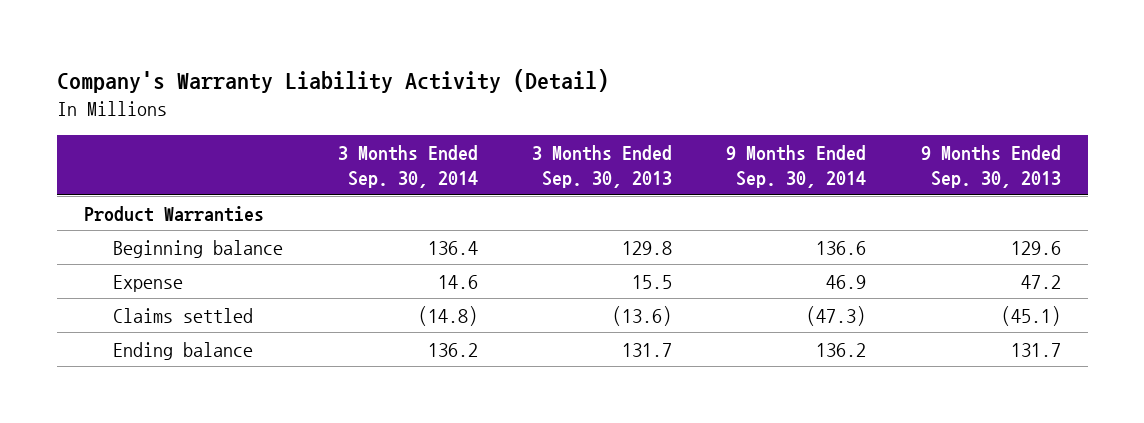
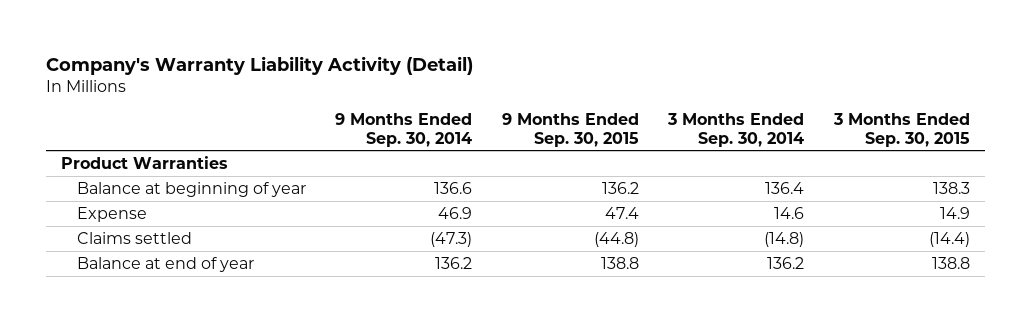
- | 3 Months Ended Sep. 30, 2014 | 3 Months Ended Sep. 30, 2013 | 9 Months Ended Sep. 30, 2014 | 9 Months Ended Sep. 30, 2013
+ | 9 Months Ended Sep. 30, 2014 | 9 Months Ended Sep. 30, 2015 | 3 Months Ended Sep. 30, 2014 | 3 Months Ended Sep. 30, 2015
- Beginning balance | 136.4 | 129.8 | 136.6 | 129.6
+ Balance at beginning of year | 136.6 | 136.2 | 136.4 | 138.3
- Ending balance | 136.2 | 131.7 | 136.2 | 131.7
+ Balance at end of year | 136.2 | 138.8 | 136.2 | 138.8

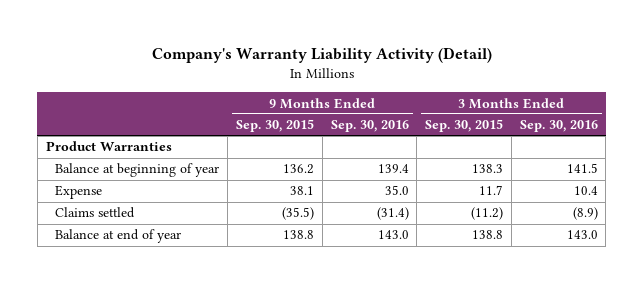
- | 9 Months Ended Sep. 30, 2014 | 9 Months Ended Sep. 30, 2015 | 3 Months Ended Sep. 30, 2014 | 3 Months Ended Sep. 30, 2015
+ | 9 Months Ended Sep. 30, 2015 | 9 Months Ended Sep. 30, 2016 | 3 Months Ended Sep. 30, 2015 | 3 Months Ended Sep. 30, 2016
- Expense | 46.9 | 47.4 | 14.6 | 14.9
- Claims settled | (47.3) | (44.8) | (14.8) | (14.4)
+ Expense | 38.1 | 35.0 | 11.7 | 10.4
+ Claims settled | (35.5) | (31.4) | (11.2) | (8.9)

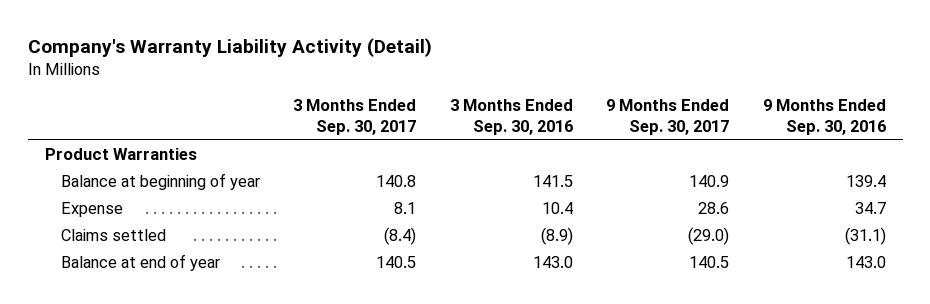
- | 9 Months Ended Sep. 30, 2015 | 9 Months Ended Sep. 30, 2016 | 3 Months Ended Sep. 30, 2015 | 3 Months Ended Sep. 30, 2016
+ | 3 Months Ended Sep. 30, 2017 | 3 Months Ended Sep. 30, 2016 | 9 Months Ended Sep. 30, 2017 | 9 Months Ended Sep. 30, 2016
- Expense | 38.1 | 35.0 | 11.7 | 10.4
- Claims settled | (35.5) | (31.4) | (11.2) | (8.9)
+ Expense | 8.1 | 10.4 | 28.6 | 34.7
+ Claims settled | (8.4) | (8.9) | (29.0) | (31.1)

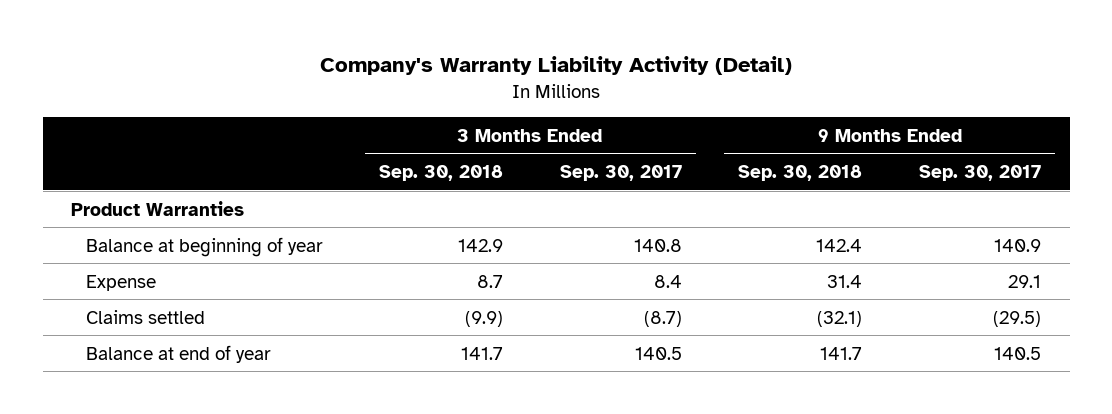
- | 3 Months Ended Sep. 30, 2017 | 3 Months Ended Sep. 30, 2016 | 9 Months Ended Sep. 30, 2017 | 9 Months Ended Sep. 30, 2016
+ | 3 Months Ended Sep. 30, 2018 | 3 Months Ended Sep. 30, 2017 | 9 Months Ended Sep. 30, 2018 | 9 Months Ended Sep. 30, 2017
- Expense | 8.1 | 10.4 | 28.6 | 34.7
- Claims settled | (8.4) | (8.9) | (29.0) | (31.1)
+ Expense | 8.7 | 8.4 | 31.4 | 29.1
+ Claims settled | (9.9) | (8.7) | (32.1) | (29.5)

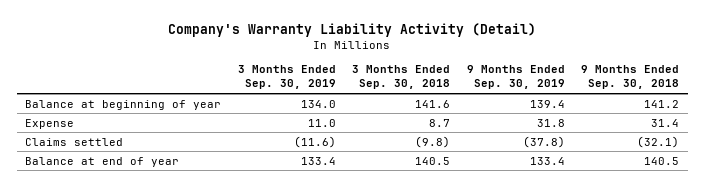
- | 3 Months Ended Sep. 30, 2018 | 3 Months Ended Sep. 30, 2017 | 9 Months Ended Sep. 30, 2018 | 9 Months Ended Sep. 30, 2017
+ | 3 Months Ended Sep. 30, 2019 | 3 Months Ended Sep. 30, 2018 | 9 Months Ended Sep. 30, 2019 | 9 Months Ended Sep. 30, 2018
- Product Warranties
- Balance at beginning of year | 142.9 | 140.8 | 142.4 | 140.9
+ Balance at beginning of year | 134.0 | 141.6 | 139.4 | 141.2
- Claims settled | (9.9) | (8.7) | (32.1) | (29.5)
- Balance at end of year | 141.7 | 140.5 | 141.7 | 140.5
+ Claims settled | (11.6) | (9.8) | (37.8) | (32.1)
+ Balance at end of year | 133.4 | 140.5 | 133.4 | 140.5

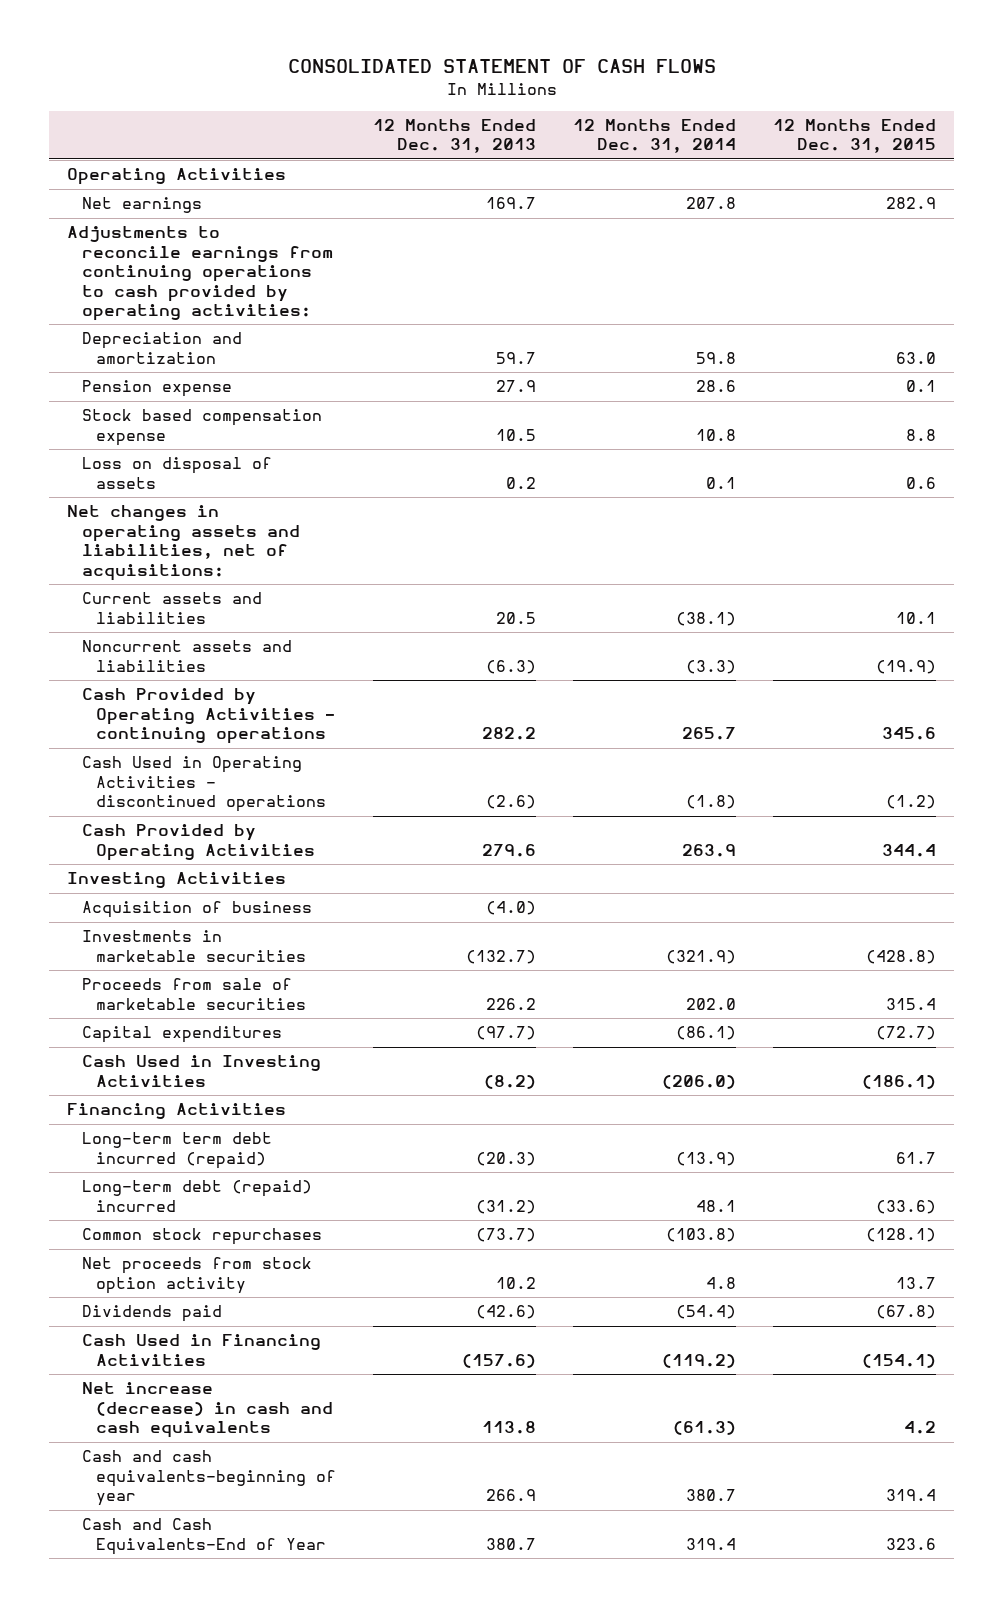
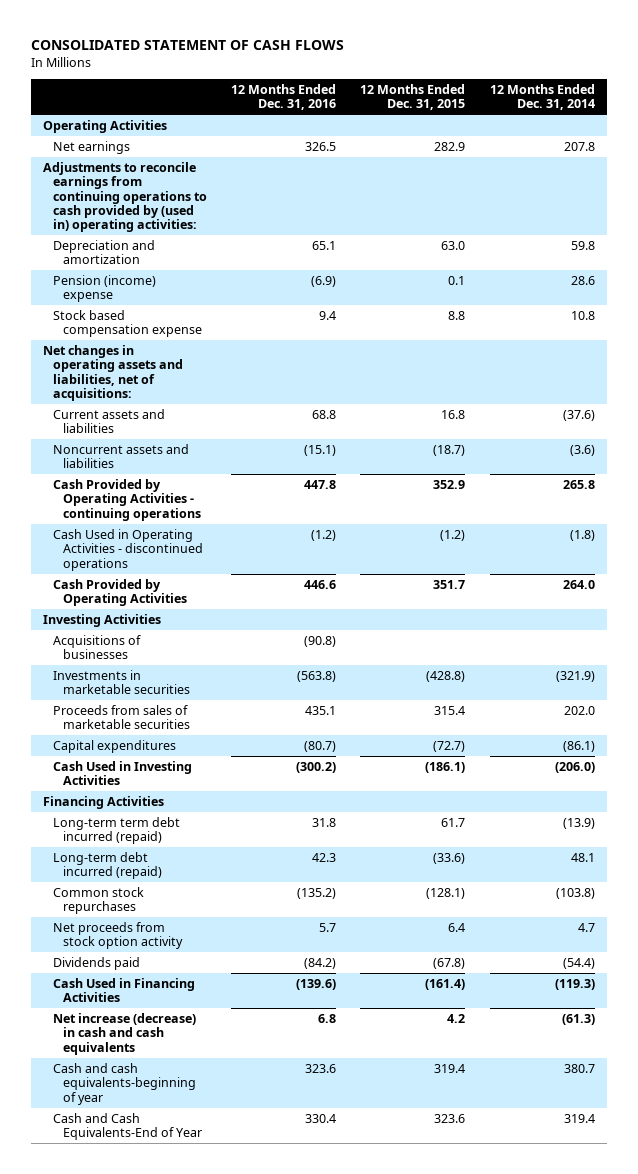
- | 12 Months Ended Dec. 31, 2013 | 12 Months Ended Dec. 31, 2014 | 12 Months Ended Dec. 31, 2015
+ | 12 Months Ended Dec. 31, 2016 | 12 Months Ended Dec. 31, 2015 | 12 Months Ended Dec. 31, 2014
- Adjustments to reconcile earnings from continuing operations to cash provided by operating activities:
+ Adjustments to reconcile earnings from continuing operations to cash provided by (used in) operating activities:
- Pension expense | 27.9 | 28.6 | 0.1
+ Pension (income) expense | (6.9) | 0.1 | 28.6
- Loss on disposal of assets | 0.2 | 0.1 | 0.6
- Current assets and liabilities | 20.5 | (38.1) | 10.1
- Noncurrent assets and liabilities | (6.3) | (3.3) | (19.9)
- Cash Provided by Operating Activities - continuing operations | 282.2 | 265.7 | 345.6
+ Current assets and liabilities | 68.8 | 16.8 | (37.6)
+ Noncurrent assets and liabilities | (15.1) | (18.7) | (3.6)
+ Cash Provided by Operating Activities - continuing operations | 447.8 | 352.9 | 265.8
- Cash Provided by Operating Activities | 279.6 | 263.9 | 344.4
+ Cash Provided by Operating Activities | 446.6 | 351.7 | 264.0
- Acquisition of business | (4.0) | |
+ Acquisitions of businesses | (90.8) | |
- Proceeds from sale of marketable securities | 226.2 | 202.0 | 315.4
+ Proceeds from sales of marketable securities | 435.1 | 315.4 | 202.0
- Long-term debt (repaid) incurred | (31.2) | 48.1 | (33.6)
+ Long-term debt incurred (repaid) | 42.3 | (33.6) | 48.1
- Net proceeds from stock option activity | 10.2 | 4.8 | 13.7
+ Net proceeds from stock option activity | 5.7 | 6.4 | 4.7
- Cash Used in Financing Activities | (157.6) | (119.2) | (154.1)
+ Cash Used in Financing Activities | (139.6) | (161.4) | (119.3)

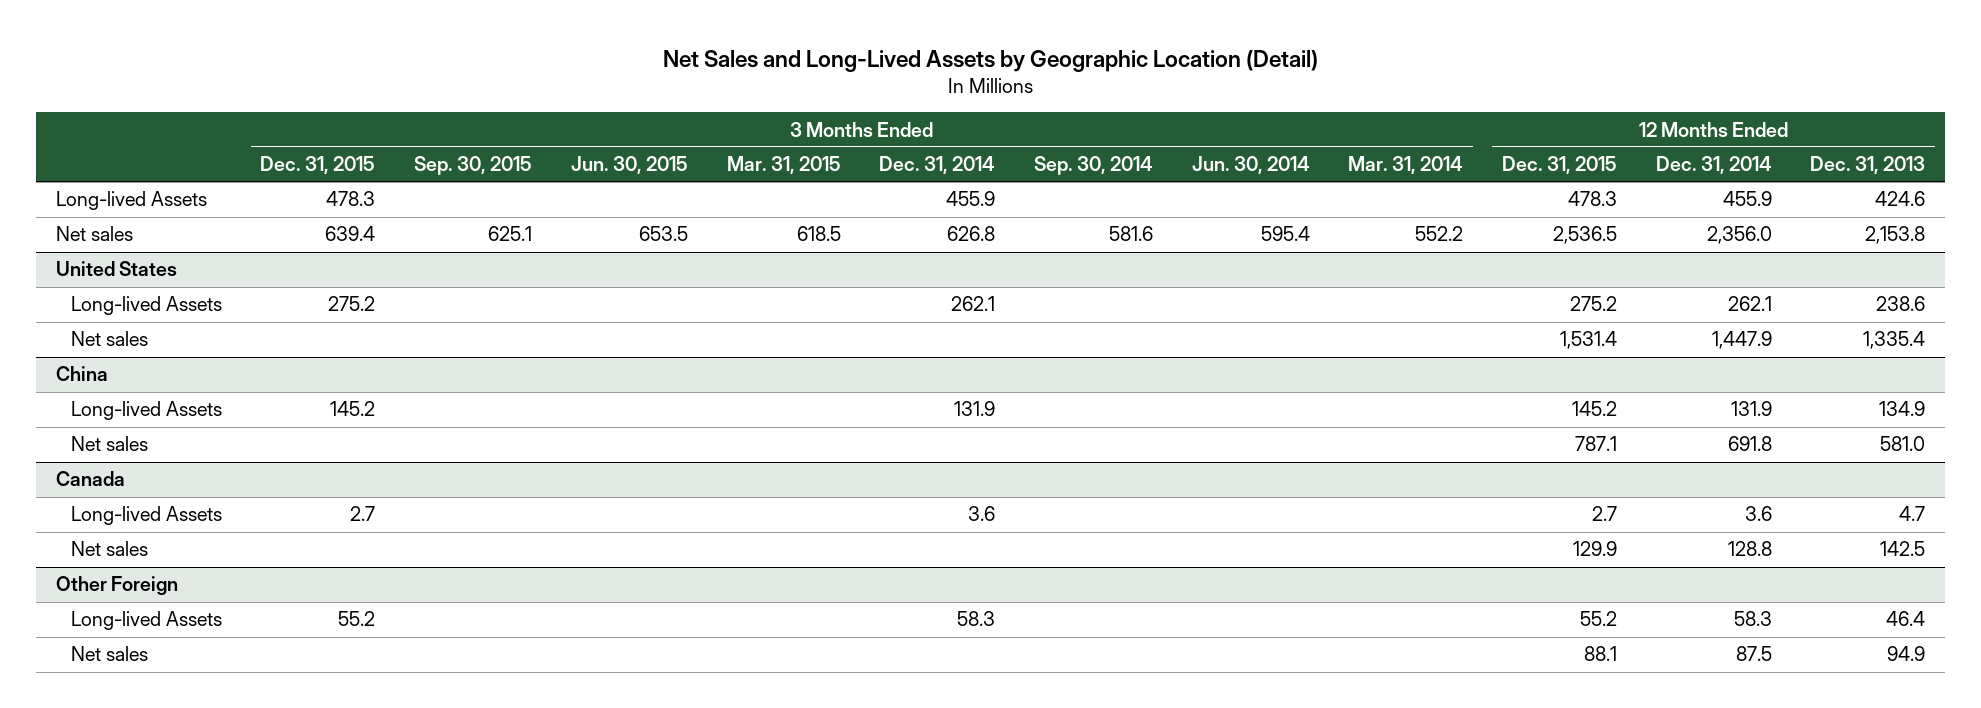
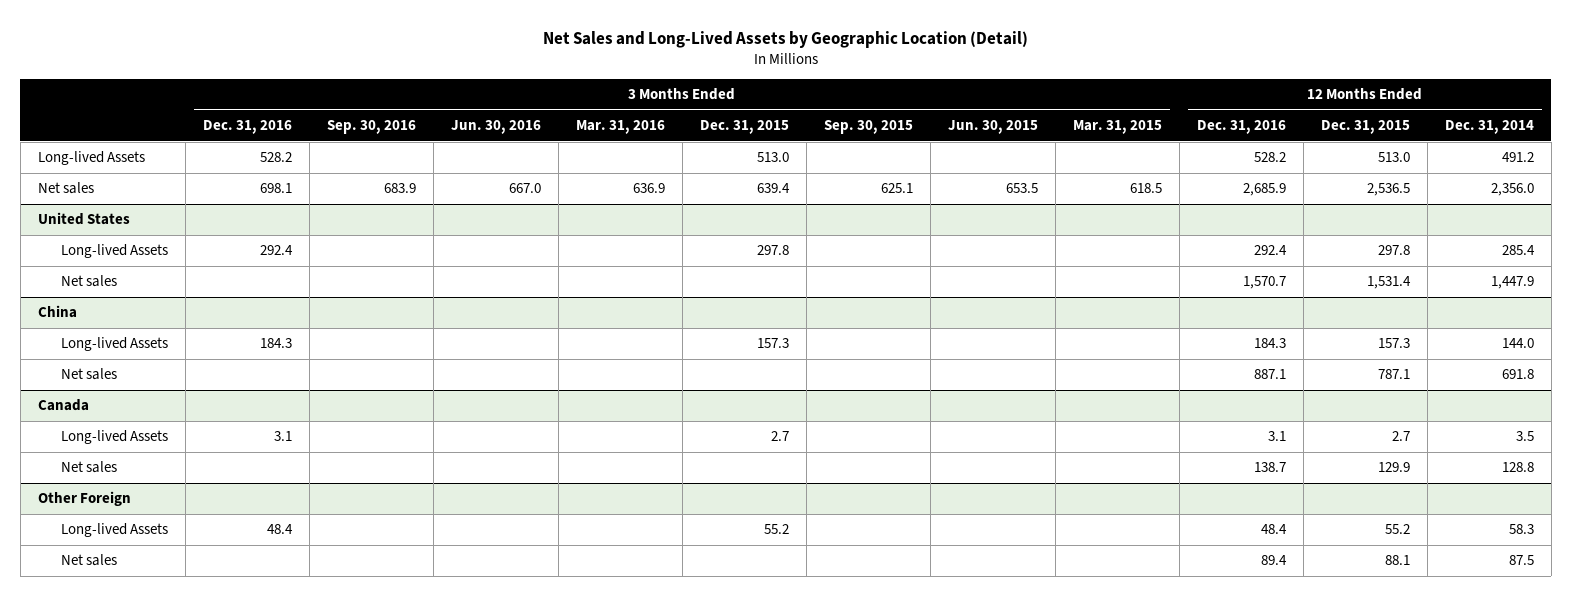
- | 3 Months Ended Dec. 31, 2015 | 3 Months Ended Sep. 30, 2015 | 3 Months Ended Jun. 30, 2015 | 3 Months Ended Mar. 31, 2015 | 3 Months Ended Dec. 31, 2014 | 3 Months Ended Sep. 30, 2014 | 3 Months Ended Jun. 30, 2014 | 3 Months Ended Mar. 31, 2014 | 12 Months Ended Dec. 31, 2015 | 12 Months Ended Dec. 31, 2014 | 12 Months Ended Dec. 31, 2013
+ | 3 Months Ended Dec. 31, 2016 | 3 Months Ended Sep. 30, 2016 | 3 Months Ended Jun. 30, 2016 | 3 Months Ended Mar. 31, 2016 | 3 Months Ended Dec. 31, 2015 | 3 Months Ended Sep. 30, 2015 | 3 Months Ended Jun. 30, 2015 | 3 Months Ended Mar. 31, 2015 | 12 Months Ended Dec. 31, 2016 | 12 Months Ended Dec. 31, 2015 | 12 Months Ended Dec. 31, 2014
- Long-lived Assets | 478.3 | | | | 455.9 | | | | 478.3 | 455.9 | 424.6
+ Long-lived Assets | 528.2 | | | | 513.0 | | | | 528.2 | 513.0 | 491.2
@ United States
- Long-lived Assets | 275.2 | | | | 262.1 | | | | 275.2 | 262.1 | 238.6
+ Long-lived Assets | 292.4 | | | | 297.8 | | | | 292.4 | 297.8 | 285.4
@ China
- Long-lived Assets | 145.2 | | | | 131.9 | | | | 145.2 | 131.9 | 134.9
+ Long-lived Assets | 184.3 | | | | 157.3 | | | | 184.3 | 157.3 | 144.0
@ Canada
- Long-lived Assets | 2.7 | | | | 3.6 | | | | 2.7 | 3.6 | 4.7
+ Long-lived Assets | 3.1 | | | | 2.7 | | | | 3.1 | 2.7 | 3.5

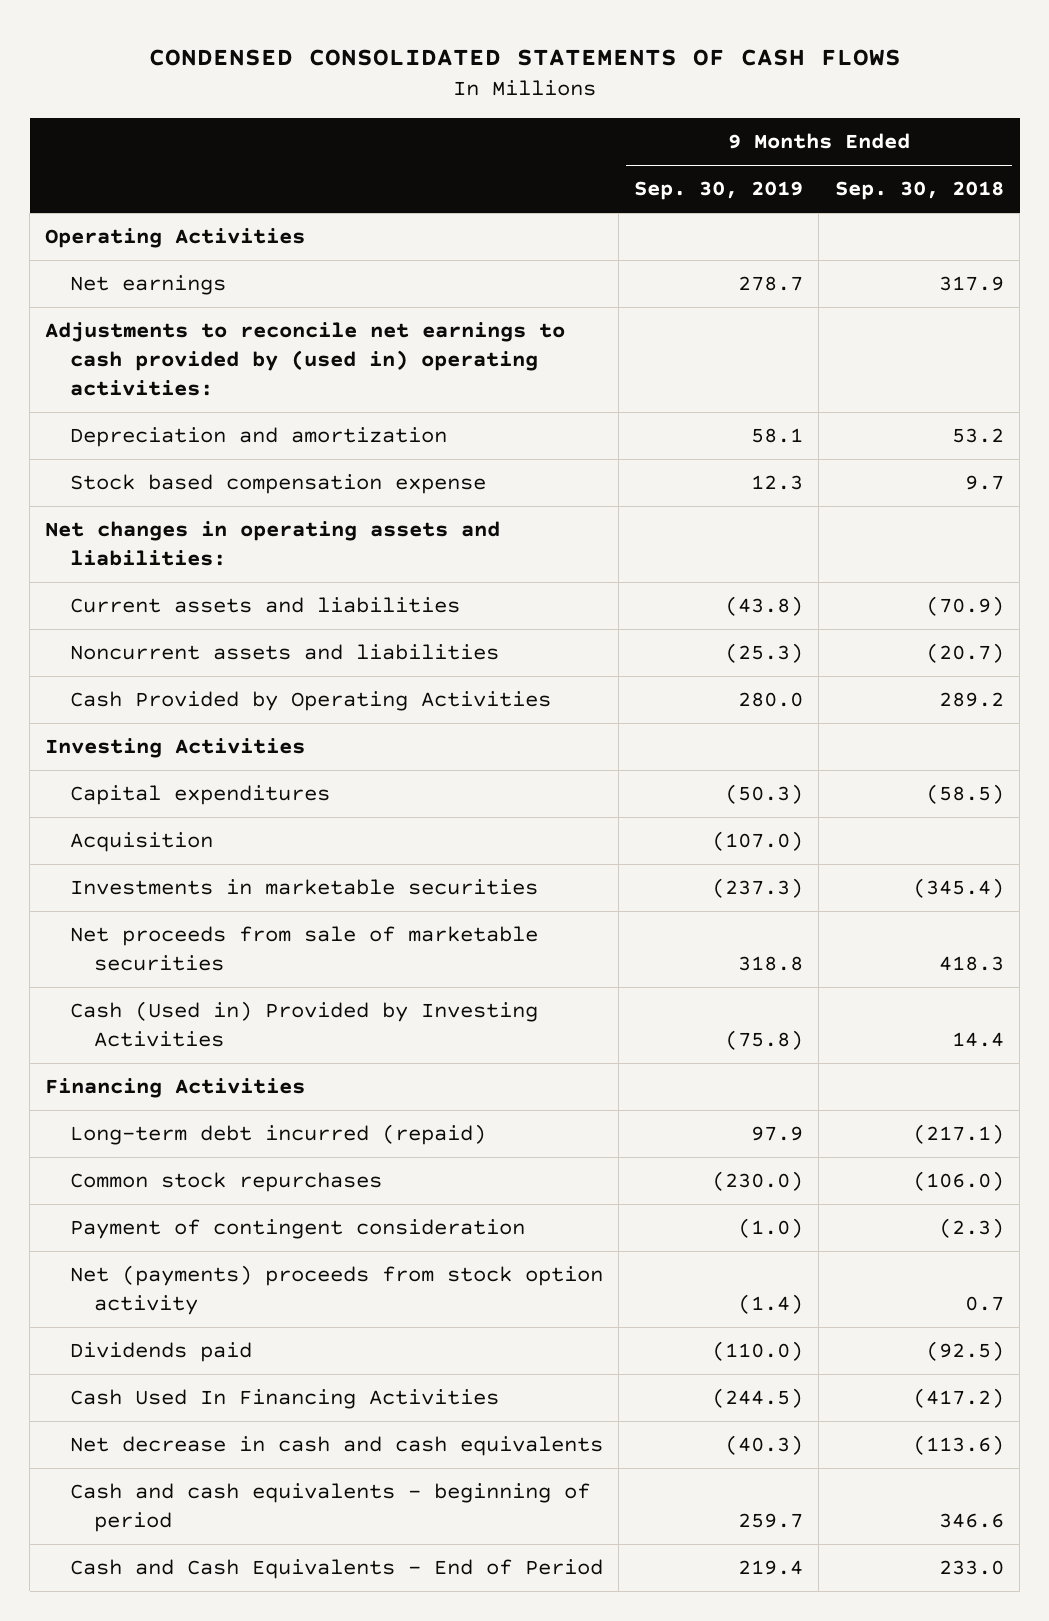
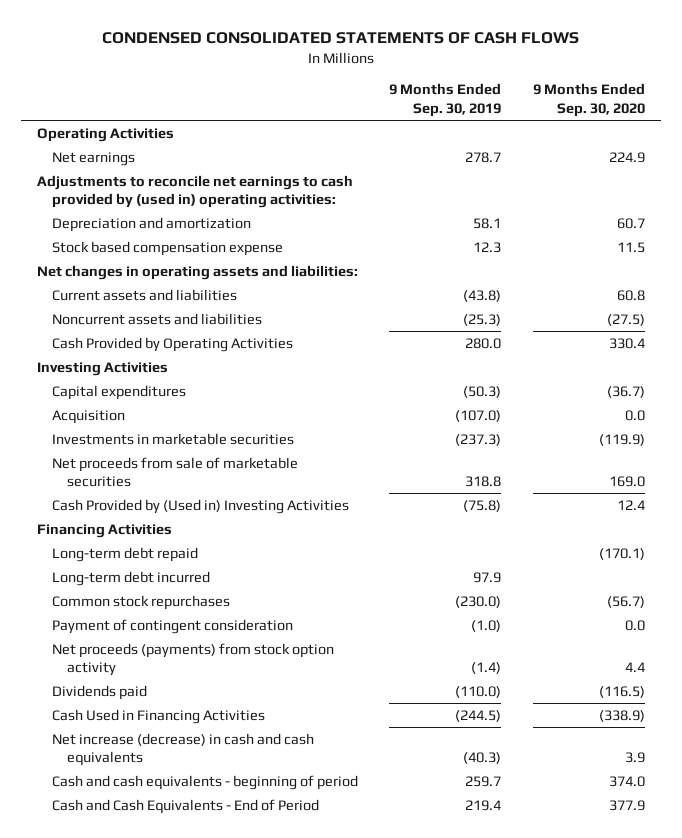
- | 9 Months Ended Sep. 30, 2019 | 9 Months Ended Sep. 30, 2018
+ | 9 Months Ended Sep. 30, 2019 | 9 Months Ended Sep. 30, 2020
- Cash (Used in) Provided by Investing Activities | (75.8) | 14.4
+ Cash Provided by (Used in) Investing Activities | (75.8) | 12.4
- Long-term debt incurred (repaid) | 97.9 | (217.1)
+ Long-term debt repaid | | (170.1)
+ Long-term debt incurred | 97.9 |
- Net (payments) proceeds from stock option activity | (1.4) | 0.7
+ Net proceeds (payments) from stock option activity | (1.4) | 4.4
- Cash Used In Financing Activities | (244.5) | (417.2)
- Net decrease in cash and cash equivalents | (40.3) | (113.6)
+ Cash Used in Financing Activities | (244.5) | (338.9)
+ Net increase (decrease) in cash and cash equivalents | (40.3) | 3.9

